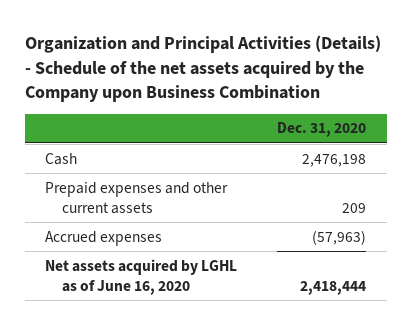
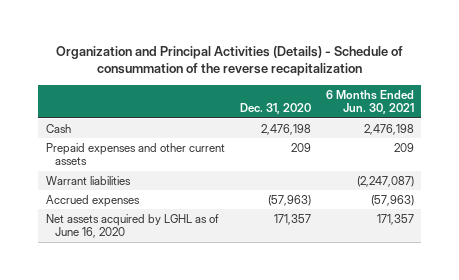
- Organization and Principal Activities (Details) - Schedule of the net assets acquired by the Company upon Business Combination
+ Organization and Principal Activities (Details) - Schedule of consummation of the reverse recapitalization
- | Dec. 31, 2020
+ | Dec. 31, 2020 | 6 Months Ended Jun. 30, 2021
+ Warrant liabilities | | (2,247,087)
- Net assets acquired by LGHL as of June 16, 2020 | 2,418,444
+ Net assets acquired by LGHL as of June 16, 2020 | 171,357 | 171,357

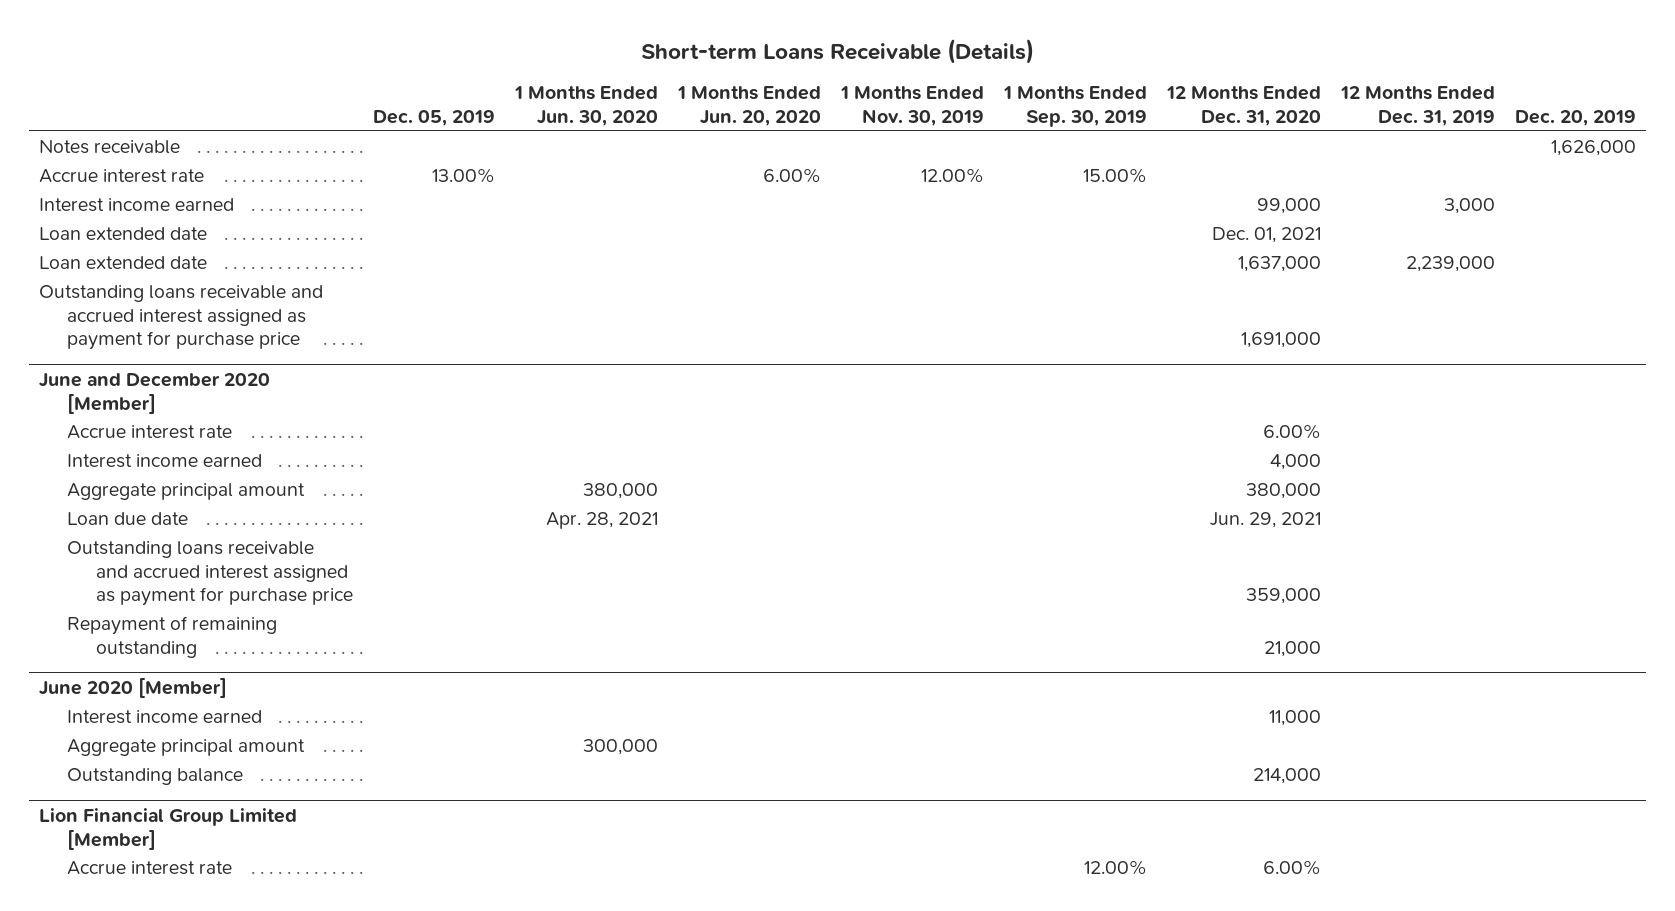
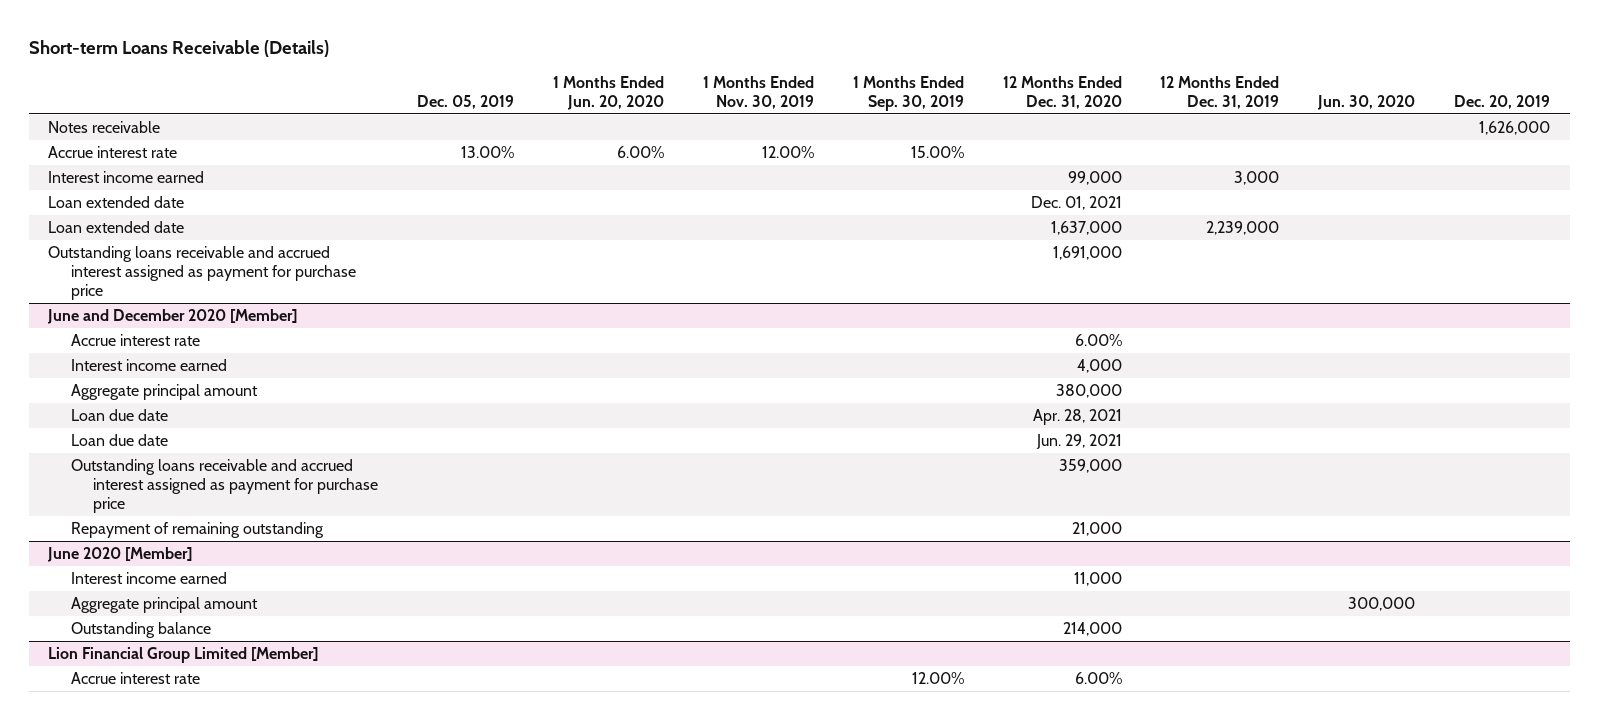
- | Dec. 05, 2019 | 1 Months Ended Jun. 30, 2020 | 1 Months Ended Jun. 20, 2020 | 1 Months Ended Nov. 30, 2019 | 1 Months Ended Sep. 30, 2019 | 12 Months Ended Dec. 31, 2020 | 12 Months Ended Dec. 31, 2019 | Dec. 20, 2019
+ | Dec. 05, 2019 | 1 Months Ended Jun. 20, 2020 | 1 Months Ended Nov. 30, 2019 | 1 Months Ended Sep. 30, 2019 | 12 Months Ended Dec. 31, 2020 | 12 Months Ended Dec. 31, 2019 | Jun. 30, 2020 | Dec. 20, 2019
@ June and December 2020 [Member]
+ Loan due date | | | | | Apr. 28, 2021 | | |

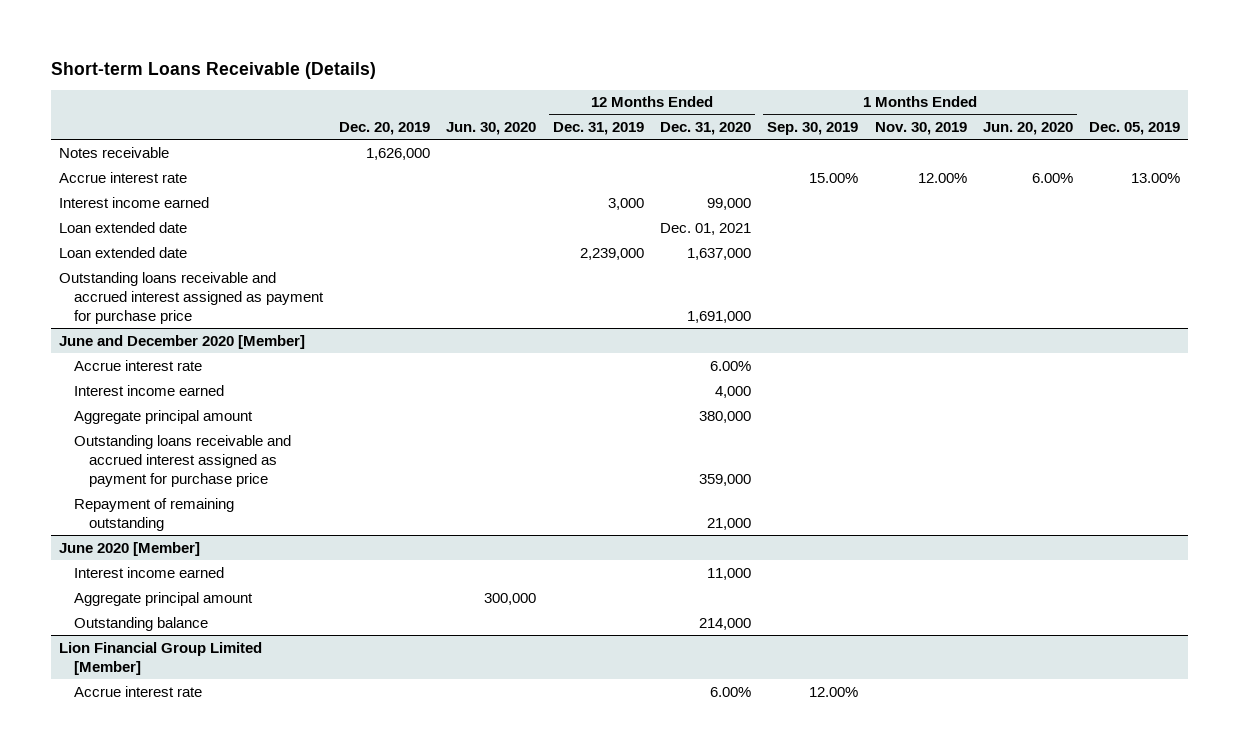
- | Dec. 05, 2019 | 1 Months Ended Jun. 20, 2020 | 1 Months Ended Nov. 30, 2019 | 1 Months Ended Sep. 30, 2019 | 12 Months Ended Dec. 31, 2020 | 12 Months Ended Dec. 31, 2019 | Jun. 30, 2020 | Dec. 20, 2019
+ | Dec. 20, 2019 | Jun. 30, 2020 | 12 Months Ended Dec. 31, 2019 | 12 Months Ended Dec. 31, 2020 | 1 Months Ended Sep. 30, 2019 | 1 Months Ended Nov. 30, 2019 | 1 Months Ended Jun. 20, 2020 | Dec. 05, 2019
@ June and December 2020 [Member]
- Loan due date | | | | | Apr. 28, 2021 | | |
- Loan due date | | | | | Jun. 29, 2021 | | |

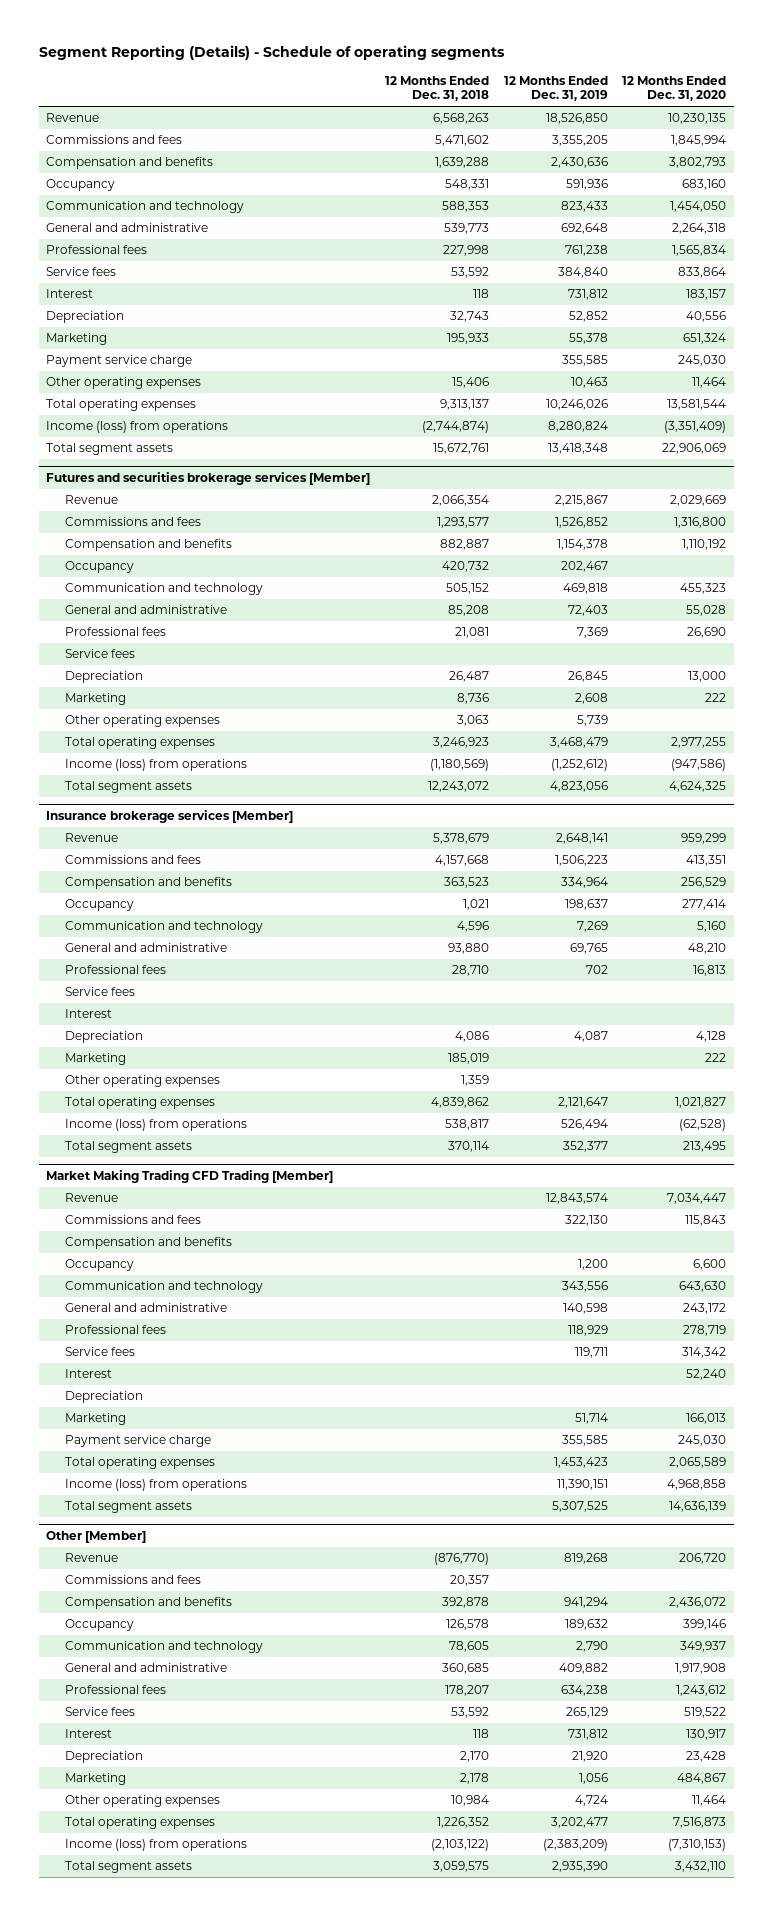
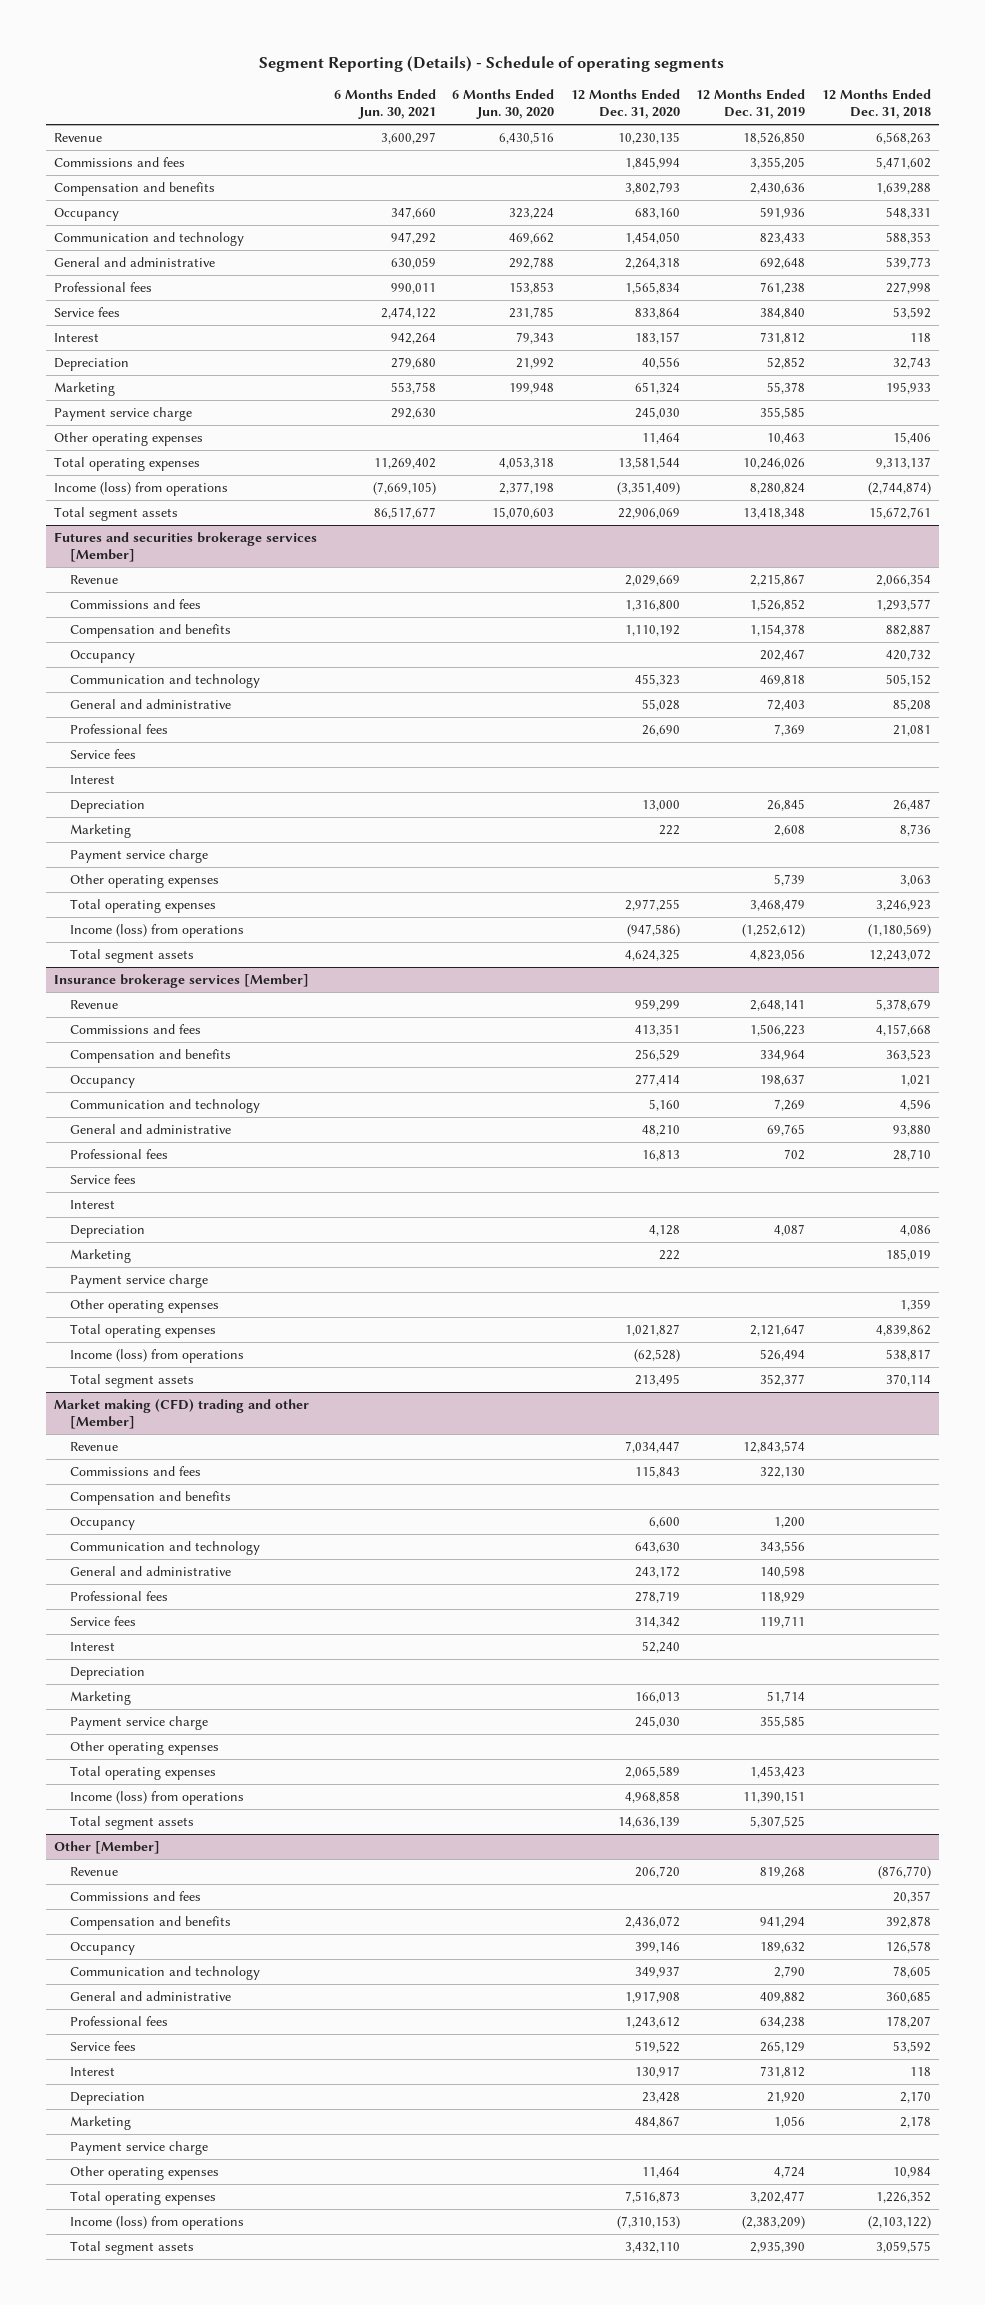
- | 12 Months Ended Dec. 31, 2018 | 12 Months Ended Dec. 31, 2019 | 12 Months Ended Dec. 31, 2020
+ | 6 Months Ended Jun. 30, 2021 | 6 Months Ended Jun. 30, 2020 | 12 Months Ended Dec. 31, 2020 | 12 Months Ended Dec. 31, 2019 | 12 Months Ended Dec. 31, 2018
@ Futures and securities brokerage services [Member]
+ Interest
+ Payment service charge
@ Insurance brokerage services [Member]
+ Payment service charge
- Market Making Trading CFD Trading [Member]
+ Market making (CFD) trading and other [Member]
+ Other operating expenses
@ Other [Member]
+ Payment service charge

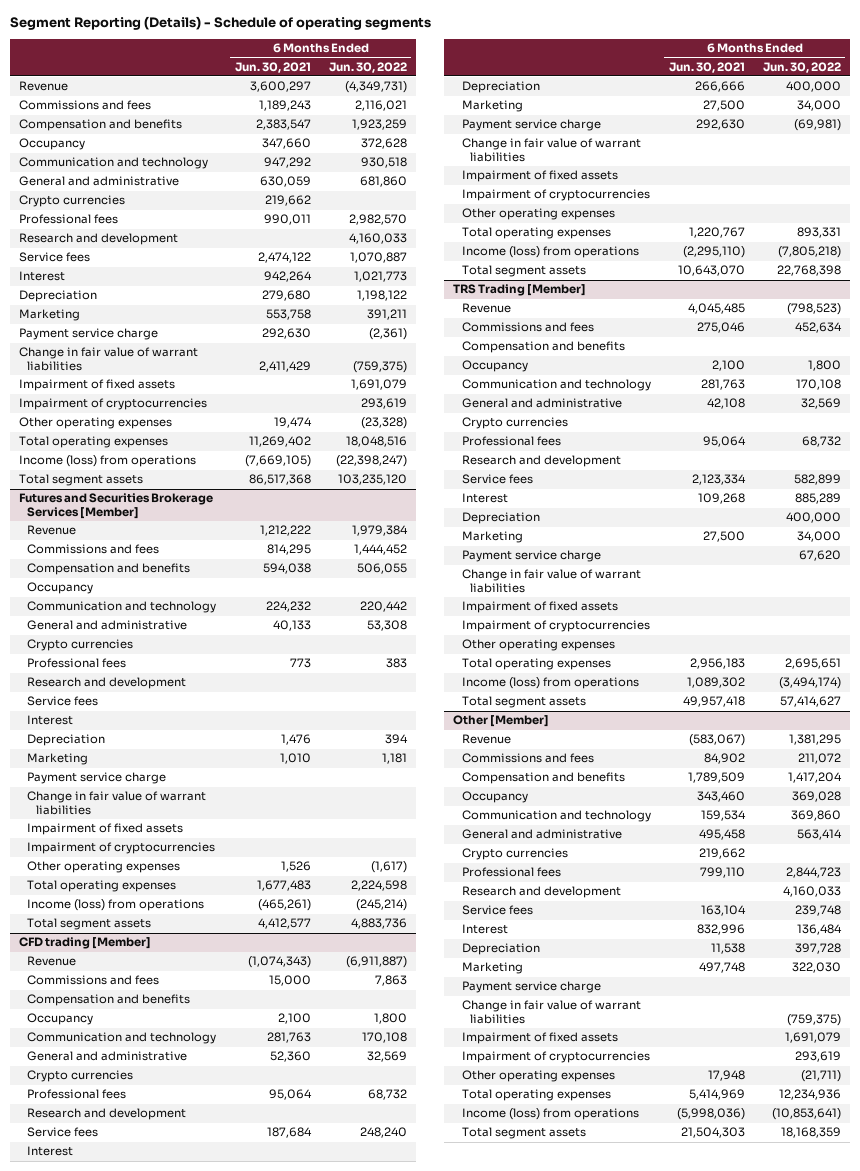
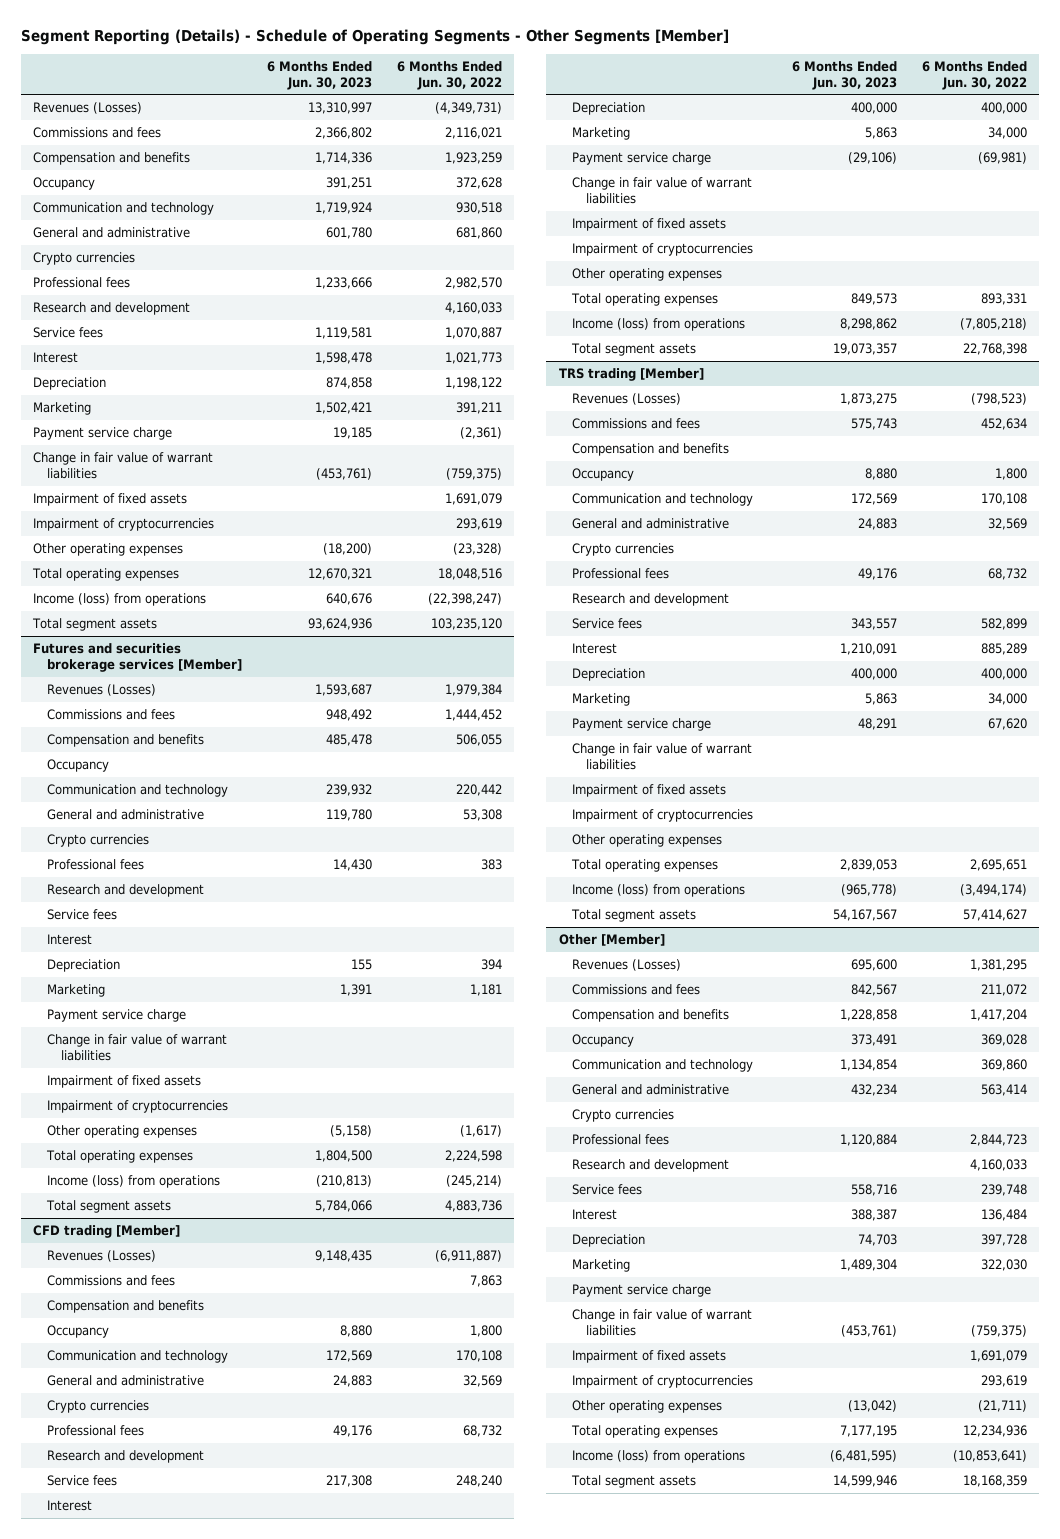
- Segment Reporting (Details) - Schedule of operating segments
+ Segment Reporting (Details) - Schedule of Operating Segments - Other Segments [Member]
- | 6 Months Ended Jun. 30, 2021 | 6 Months Ended Jun. 30, 2022
+ | 6 Months Ended Jun. 30, 2023 | 6 Months Ended Jun. 30, 2022
- Revenue | 3,600,297 | (4,349,731)
+ Revenues (Losses) | 13,310,997 | (4,349,731)
- Futures and Securities Brokerage Services [Member]
- Revenue | 1,212,222 | 1,979,384
+ Futures and securities brokerage services [Member]
+ Revenues (Losses) | 1,593,687 | 1,979,384
@ CFD trading [Member]
- Revenue | (1,074,343) | (6,911,887)
+ Revenues (Losses) | 9,148,435 | (6,911,887)
- TRS Trading [Member]
- Revenue | 4,045,485 | (798,523)
+ TRS trading [Member]
+ Revenues (Losses) | 1,873,275 | (798,523)
@ Other [Member]
- Revenue | (583,067) | 1,381,295
+ Revenues (Losses) | 695,600 | 1,381,295

